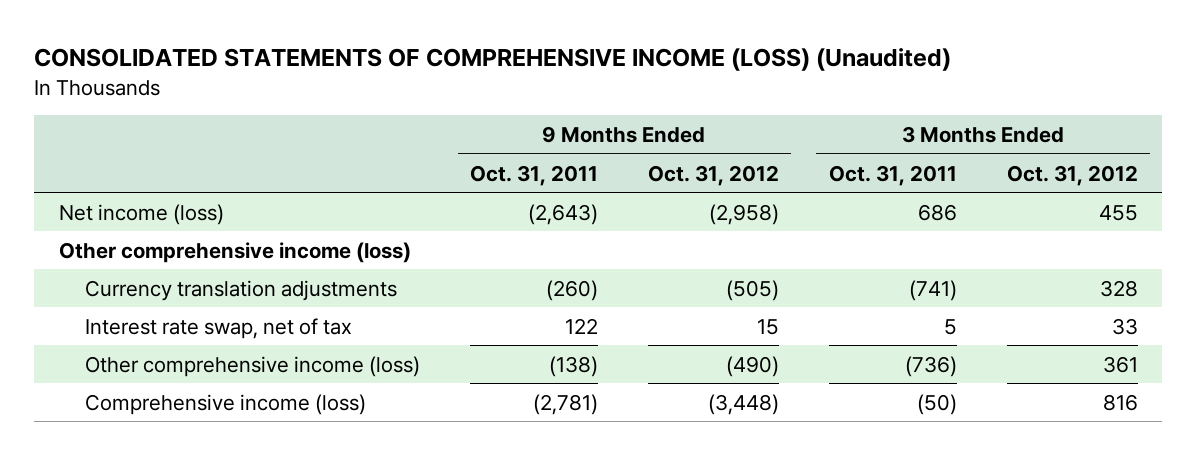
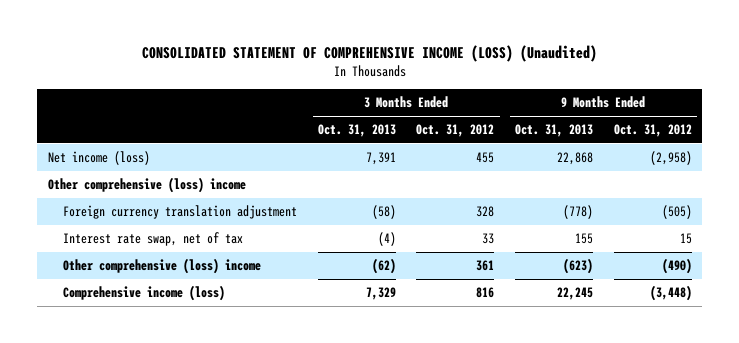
- CONSOLIDATED STATEMENTS OF COMPREHENSIVE INCOME (LOSS) (Unaudited)
+ CONSOLIDATED STATEMENT OF COMPREHENSIVE INCOME (LOSS) (Unaudited)
- | 9 Months Ended Oct. 31, 2011 | 9 Months Ended Oct. 31, 2012 | 3 Months Ended Oct. 31, 2011 | 3 Months Ended Oct. 31, 2012
+ | 3 Months Ended Oct. 31, 2013 | 3 Months Ended Oct. 31, 2012 | 9 Months Ended Oct. 31, 2013 | 9 Months Ended Oct. 31, 2012
- Other comprehensive income (loss)
- Currency translation adjustments | (260) | (505) | (741) | 328
+ Other comprehensive (loss) income
+ Foreign currency translation adjustment | (58) | 328 | (778) | (505)
- Other comprehensive income (loss) | (138) | (490) | (736) | 361
+ Other comprehensive (loss) income | (62) | 361 | (623) | (490)

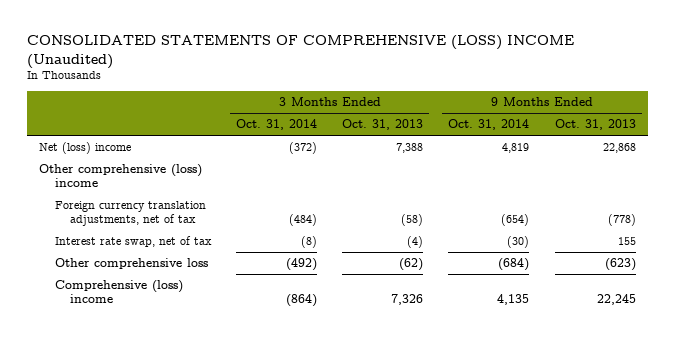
- CONSOLIDATED STATEMENT OF COMPREHENSIVE INCOME (LOSS) (Unaudited)
+ CONSOLIDATED STATEMENTS OF COMPREHENSIVE (LOSS) INCOME (Unaudited)
- | 3 Months Ended Oct. 31, 2013 | 3 Months Ended Oct. 31, 2012 | 9 Months Ended Oct. 31, 2013 | 9 Months Ended Oct. 31, 2012
+ | 3 Months Ended Oct. 31, 2014 | 3 Months Ended Oct. 31, 2013 | 9 Months Ended Oct. 31, 2014 | 9 Months Ended Oct. 31, 2013
- Net income (loss) | 7,391 | 455 | 22,868 | (2,958)
+ Net (loss) income | (372) | 7,388 | 4,819 | 22,868
- Foreign currency translation adjustment | (58) | 328 | (778) | (505)
+ Foreign currency translation adjustments, net of tax | (484) | (58) | (654) | (778)
- Other comprehensive (loss) income | (62) | 361 | (623) | (490)
- Comprehensive income (loss) | 7,329 | 816 | 22,245 | (3,448)
+ Other comprehensive loss | (492) | (62) | (684) | (623)
+ Comprehensive (loss) income | (864) | 7,326 | 4,135 | 22,245

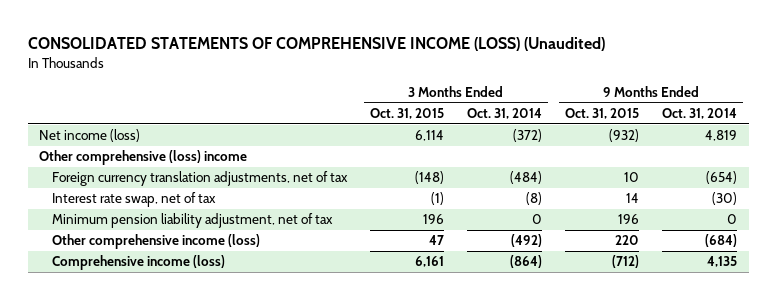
- CONSOLIDATED STATEMENTS OF COMPREHENSIVE (LOSS) INCOME (Unaudited)
+ CONSOLIDATED STATEMENTS OF COMPREHENSIVE INCOME (LOSS) (Unaudited)
- | 3 Months Ended Oct. 31, 2014 | 3 Months Ended Oct. 31, 2013 | 9 Months Ended Oct. 31, 2014 | 9 Months Ended Oct. 31, 2013
+ | 3 Months Ended Oct. 31, 2015 | 3 Months Ended Oct. 31, 2014 | 9 Months Ended Oct. 31, 2015 | 9 Months Ended Oct. 31, 2014
- Net (loss) income | (372) | 7,388 | 4,819 | 22,868
+ Net income (loss) | 6,114 | (372) | (932) | 4,819
- Other comprehensive loss | (492) | (62) | (684) | (623)
- Comprehensive (loss) income | (864) | 7,326 | 4,135 | 22,245
+ Minimum pension liability adjustment, net of tax | 196 | 0 | 196 | 0
+ Other comprehensive income (loss) | 47 | (492) | 220 | (684)
+ Comprehensive income (loss) | 6,161 | (864) | (712) | 4,135

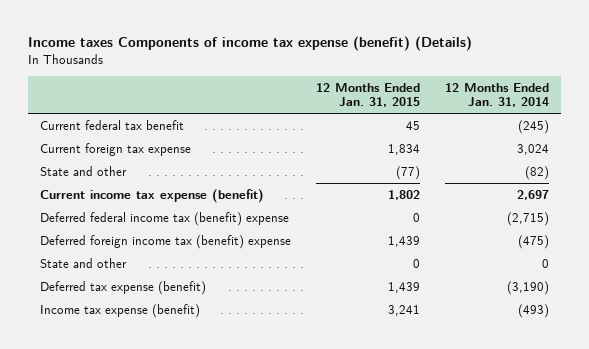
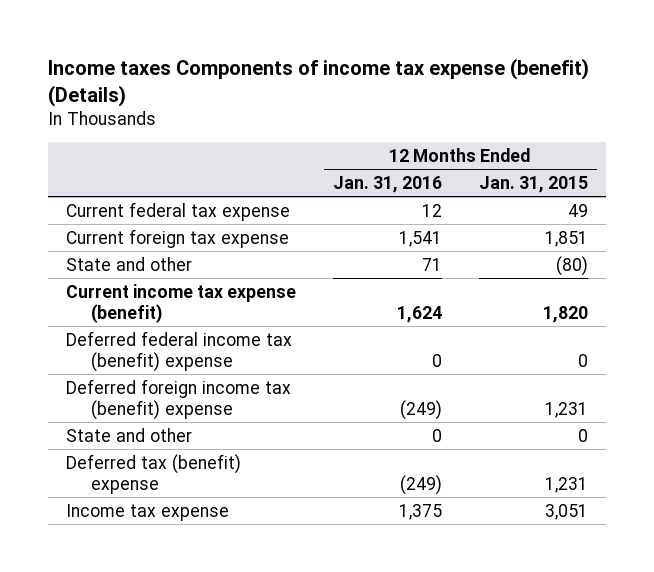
- | 12 Months Ended Jan. 31, 2015 | 12 Months Ended Jan. 31, 2014
+ | 12 Months Ended Jan. 31, 2016 | 12 Months Ended Jan. 31, 2015
- Current federal tax benefit | 45 | (245)
- Current foreign tax expense | 1,834 | 3,024
- State and other | (77) | (82)
- Current income tax expense (benefit) | 1,802 | 2,697
+ Current federal tax expense | 12 | 49
+ Current foreign tax expense | 1,541 | 1,851
+ State and other | 71 | (80)
+ Current income tax expense (benefit) | 1,624 | 1,820
- Deferred foreign income tax (benefit) expense | 1,439 | (475)
+ Deferred foreign income tax (benefit) expense | (249) | 1,231
- Deferred tax expense (benefit) | 1,439 | (3,190)
- Income tax expense (benefit) | 3,241 | (493)
+ Deferred tax (benefit) expense | (249) | 1,231
+ Income tax expense | 1,375 | 3,051

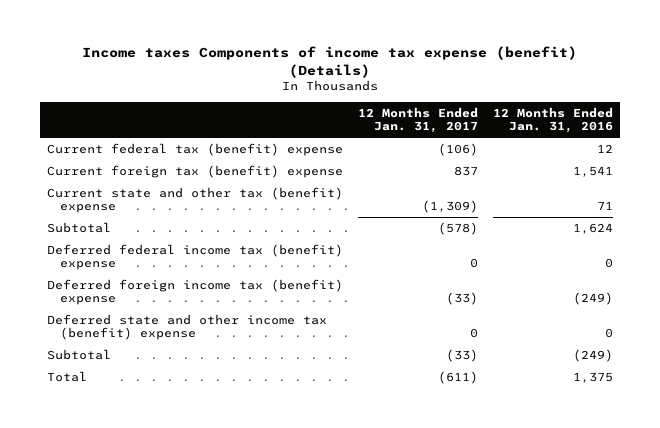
- | 12 Months Ended Jan. 31, 2016 | 12 Months Ended Jan. 31, 2015
+ | 12 Months Ended Jan. 31, 2017 | 12 Months Ended Jan. 31, 2016
- Current federal tax expense | 12 | 49
- Current foreign tax expense | 1,541 | 1,851
- State and other | 71 | (80)
- Current income tax expense (benefit) | 1,624 | 1,820
+ Current federal tax (benefit) expense | (106) | 12
+ Current foreign tax (benefit) expense | 837 | 1,541
+ Current state and other tax (benefit) expense | (1,309) | 71
+ Subtotal | (578) | 1,624
- State and other | 0 | 0
- Deferred tax (benefit) expense | (249) | 1,231
- Income tax expense | 1,375 | 3,051
+ Deferred state and other income tax (benefit) expense | 0 | 0
+ Subtotal | (33) | (249)
+ Total | (611) | 1,375

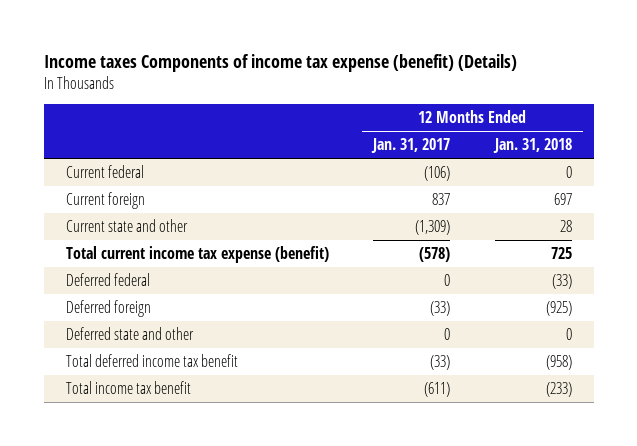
- | 12 Months Ended Jan. 31, 2017 | 12 Months Ended Jan. 31, 2016
+ | 12 Months Ended Jan. 31, 2017 | 12 Months Ended Jan. 31, 2018
- Current federal tax (benefit) expense | (106) | 12
- Current foreign tax (benefit) expense | 837 | 1,541
- Current state and other tax (benefit) expense | (1,309) | 71
- Subtotal | (578) | 1,624
- Deferred federal income tax (benefit) expense | 0 | 0
- Deferred foreign income tax (benefit) expense | (33) | (249)
- Deferred state and other income tax (benefit) expense | 0 | 0
- Subtotal | (33) | (249)
- Total | (611) | 1,375
+ Current federal | (106) | 0
+ Current foreign | 837 | 697
+ Current state and other | (1,309) | 28
+ Total current income tax expense (benefit) | (578) | 725
+ Deferred federal | 0 | (33)
+ Deferred foreign | (33) | (925)
+ Deferred state and other | 0 | 0
+ Total deferred income tax benefit | (33) | (958)
+ Total income tax benefit | (611) | (233)

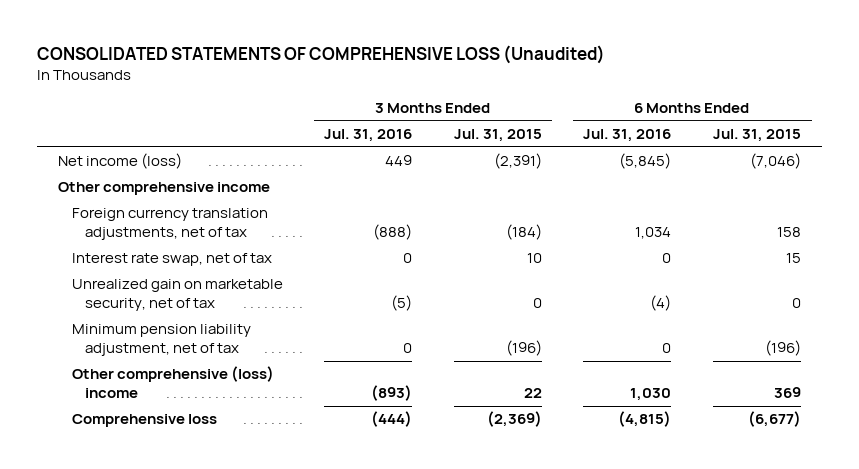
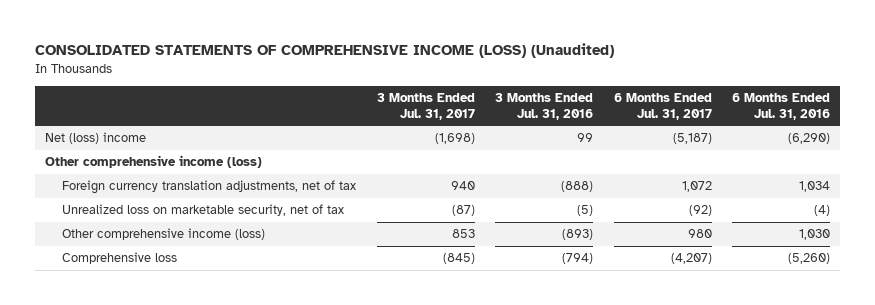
- CONSOLIDATED STATEMENTS OF COMPREHENSIVE LOSS (Unaudited)
+ CONSOLIDATED STATEMENTS OF COMPREHENSIVE INCOME (LOSS) (Unaudited)
- | 3 Months Ended Jul. 31, 2016 | 3 Months Ended Jul. 31, 2015 | 6 Months Ended Jul. 31, 2016 | 6 Months Ended Jul. 31, 2015
+ | 3 Months Ended Jul. 31, 2017 | 3 Months Ended Jul. 31, 2016 | 6 Months Ended Jul. 31, 2017 | 6 Months Ended Jul. 31, 2016
- Net income (loss) | 449 | (2,391) | (5,845) | (7,046)
- Other comprehensive income
+ Net (loss) income | (1,698) | 99 | (5,187) | (6,290)
+ Other comprehensive income (loss)
- Interest rate swap, net of tax | 0 | 10 | 0 | 15
- Unrealized gain on marketable security, net of tax | (5) | 0 | (4) | 0
- Minimum pension liability adjustment, net of tax | 0 | (196) | 0 | (196)
- Other comprehensive (loss) income | (893) | 22 | 1,030 | 369
- Comprehensive loss | (444) | (2,369) | (4,815) | (6,677)
+ Unrealized loss on marketable security, net of tax | (87) | (5) | (92) | (4)
+ Other comprehensive income (loss) | 853 | (893) | 980 | 1,030
+ Comprehensive loss | (845) | (794) | (4,207) | (5,260)

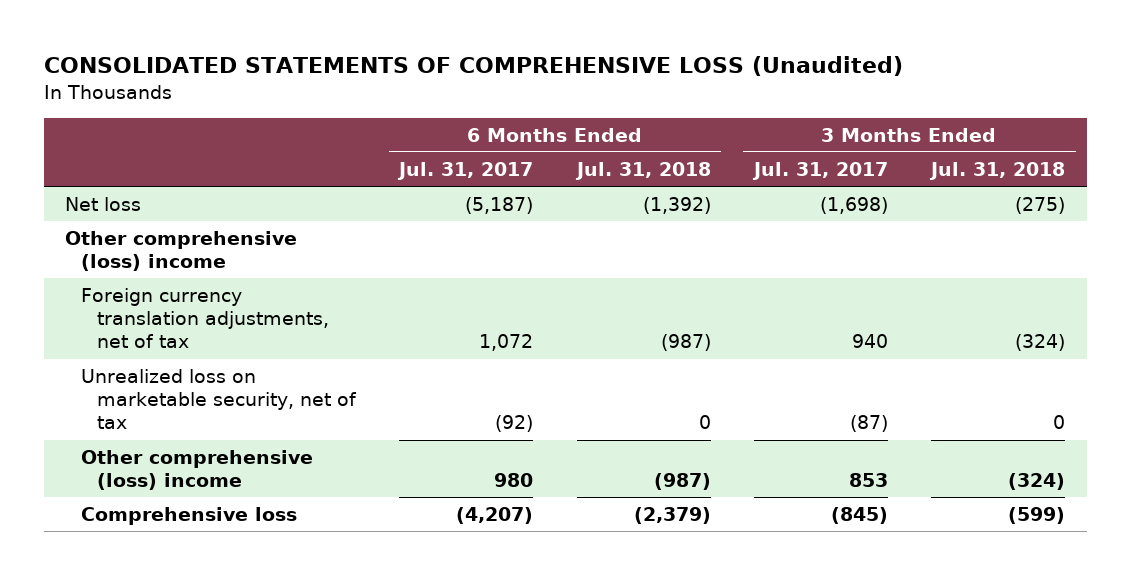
- CONSOLIDATED STATEMENTS OF COMPREHENSIVE INCOME (LOSS) (Unaudited)
+ CONSOLIDATED STATEMENTS OF COMPREHENSIVE LOSS (Unaudited)
- | 3 Months Ended Jul. 31, 2017 | 3 Months Ended Jul. 31, 2016 | 6 Months Ended Jul. 31, 2017 | 6 Months Ended Jul. 31, 2016
+ | 6 Months Ended Jul. 31, 2017 | 6 Months Ended Jul. 31, 2018 | 3 Months Ended Jul. 31, 2017 | 3 Months Ended Jul. 31, 2018
- Net (loss) income | (1,698) | 99 | (5,187) | (6,290)
- Other comprehensive income (loss)
+ Net loss | (5,187) | (1,392) | (1,698) | (275)
+ Other comprehensive (loss) income
- Other comprehensive income (loss) | 853 | (893) | 980 | 1,030
+ Other comprehensive (loss) income | 980 | (987) | 853 | (324)

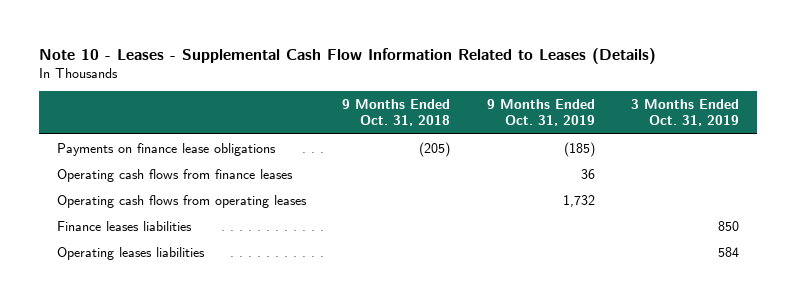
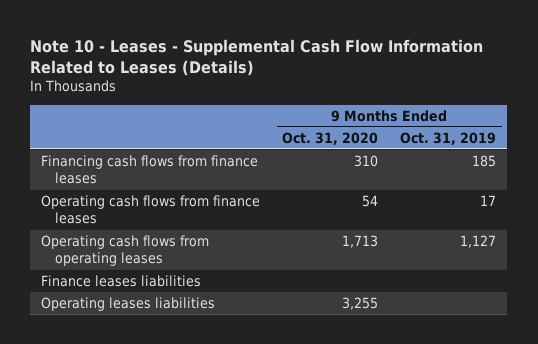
- | 9 Months Ended Oct. 31, 2018 | 9 Months Ended Oct. 31, 2019 | 3 Months Ended Oct. 31, 2019
+ | 9 Months Ended Oct. 31, 2020 | 9 Months Ended Oct. 31, 2019
- Payments on finance lease obligations | (205) | (185) |
- Operating cash flows from finance leases | | 36 |
- Operating cash flows from operating leases | | 1,732 |
+ Financing cash flows from finance leases | 310 | 185
+ Operating cash flows from finance leases | 54 | 17
+ Operating cash flows from operating leases | 1,713 | 1,127

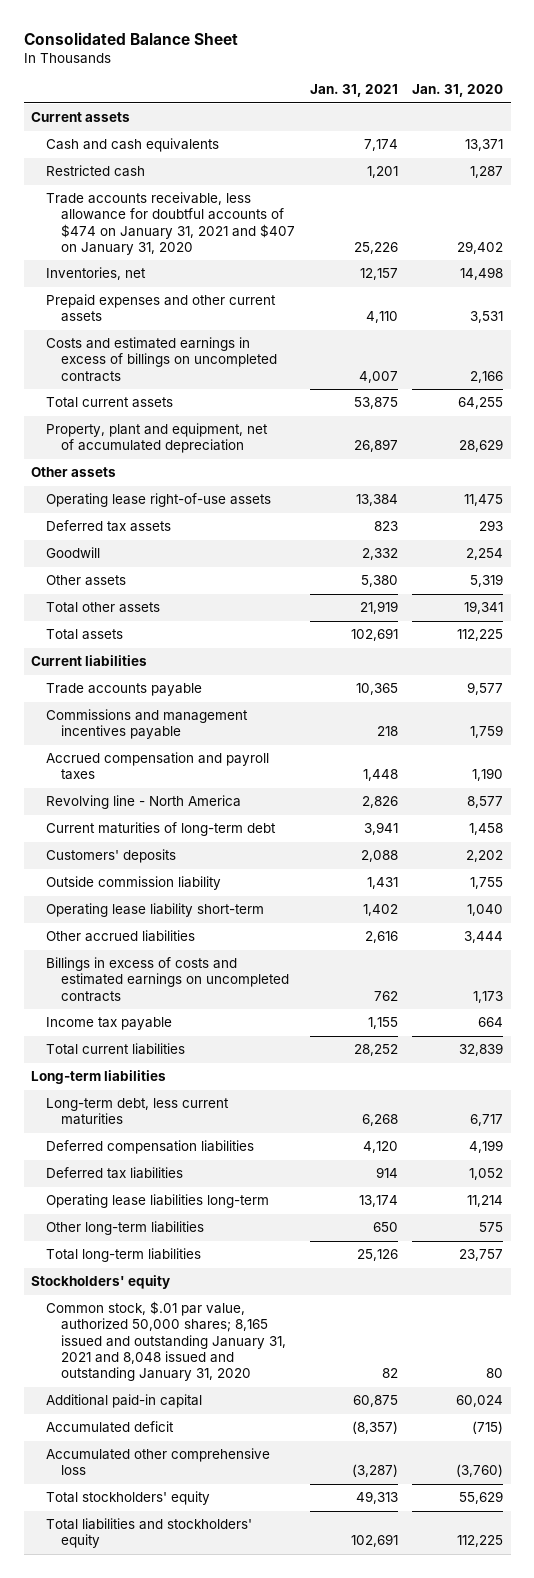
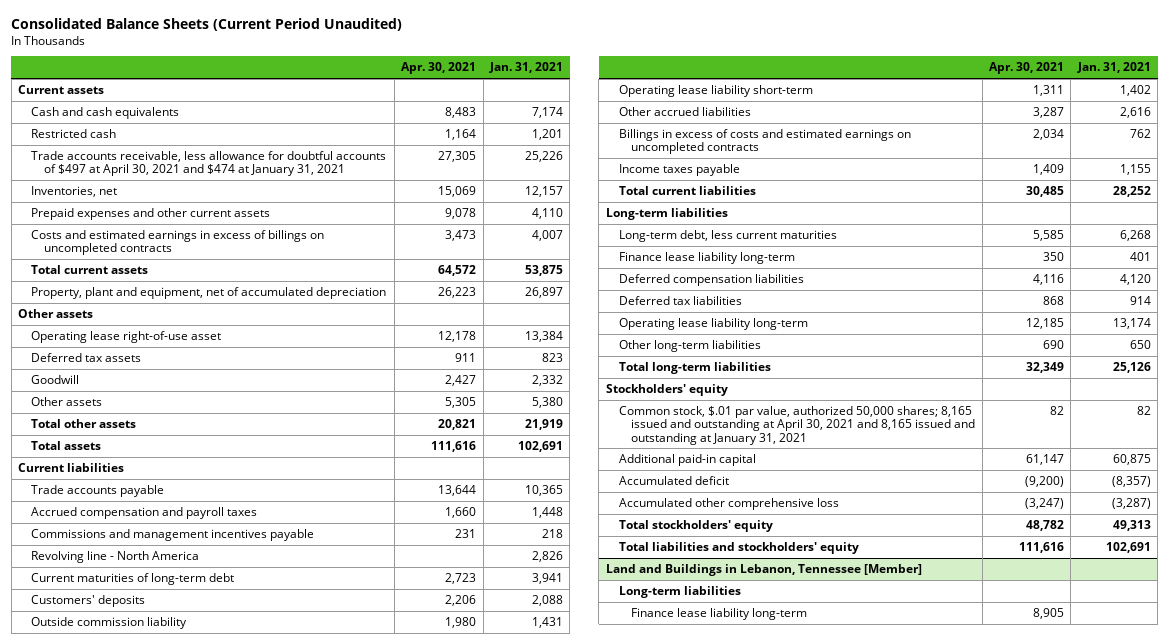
- Consolidated Balance Sheet
+ Consolidated Balance Sheets (Current Period Unaudited)
- | Jan. 31, 2021 | Jan. 31, 2020
+ | Apr. 30, 2021 | Jan. 31, 2021
- Trade accounts receivable, less allowance for doubtful accounts of $474 on January 31, 2021 and $407 on January 31, 2020 | 25,226 | 29,402
+ Trade accounts receivable, less allowance for doubtful accounts of $497 at April 30, 2021 and $474 at January 31, 2021 | 27,305 | 25,226
- Operating lease right-of-use assets | 13,384 | 11,475
+ Operating lease right-of-use asset | 12,178 | 13,384
moved down: Commissions and management incentives payable | 231 | 218
- Income tax payable | 1,155 | 664
+ Income taxes payable | 1,409 | 1,155
+ Finance lease liability long-term | 350 | 401
- Operating lease liabilities long-term | 13,174 | 11,214
+ Operating lease liability long-term | 12,185 | 13,174
- Common stock, $.01 par value, authorized 50,000 shares; 8,165 issued and outstanding January 31, 2021 and 8,048 issued and outstanding January 31, 2020 | 82 | 80
+ Common stock, $.01 par value, authorized 50,000 shares; 8,165 issued and outstanding at April 30, 2021 and 8,165 issued and outstanding at January 31, 2021 | 82 | 82
+ Land and Buildings in Lebanon, Tennessee [Member]
+ Long-term liabilities
+ Finance lease liability long-term | 8,905 |

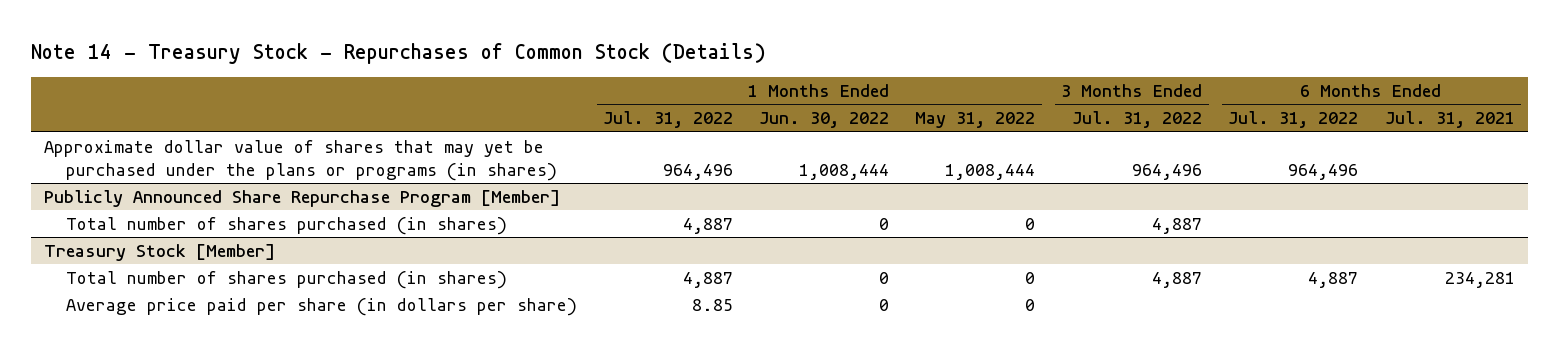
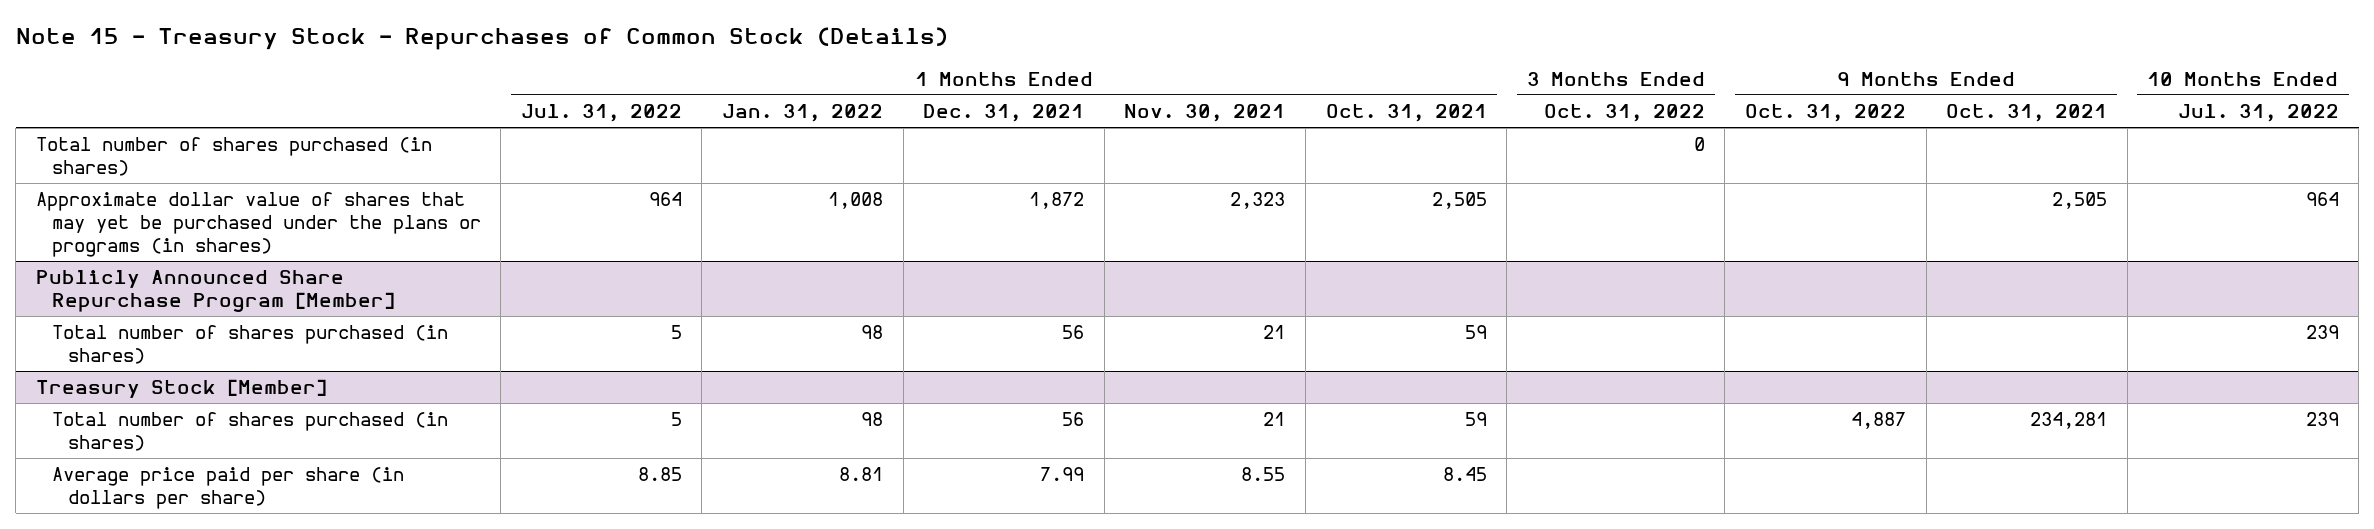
- Note 14 - Treasury Stock - Repurchases of Common Stock (Details)
+ Note 15 - Treasury Stock - Repurchases of Common Stock (Details)
- | 1 Months Ended Jul. 31, 2022 | 1 Months Ended Jun. 30, 2022 | 1 Months Ended May 31, 2022 | 3 Months Ended Jul. 31, 2022 | 6 Months Ended Jul. 31, 2022 | 6 Months Ended Jul. 31, 2021
+ | 1 Months Ended Jul. 31, 2022 | 1 Months Ended Jan. 31, 2022 | 1 Months Ended Dec. 31, 2021 | 1 Months Ended Nov. 30, 2021 | 1 Months Ended Oct. 31, 2021 | 3 Months Ended Oct. 31, 2022 | 9 Months Ended Oct. 31, 2022 | 9 Months Ended Oct. 31, 2021 | 10 Months Ended Jul. 31, 2022
- Approximate dollar value of shares that may yet be purchased under the plans or programs (in shares) | 964,496 | 1,008,444 | 1,008,444 | 964,496 | 964,496 |
+ Total number of shares purchased (in shares) | | | | | | 0 | | |
+ Approximate dollar value of shares that may yet be purchased under the plans or programs (in shares) | 964 | 1,008 | 1,872 | 2,323 | 2,505 | | | 2,505 | 964
@ Publicly Announced Share Repurchase Program [Member]
- Total number of shares purchased (in shares) | 4,887 | 0 | 0 | 4,887 | |
+ Total number of shares purchased (in shares) | 5 | 98 | 56 | 21 | 59 | | | | 239
@ Treasury Stock [Member]
- Total number of shares purchased (in shares) | 4,887 | 0 | 0 | 4,887 | 4,887 | 234,281
+ Total number of shares purchased (in shares) | 5 | 98 | 56 | 21 | 59 | | 4,887 | 234,281 | 239

